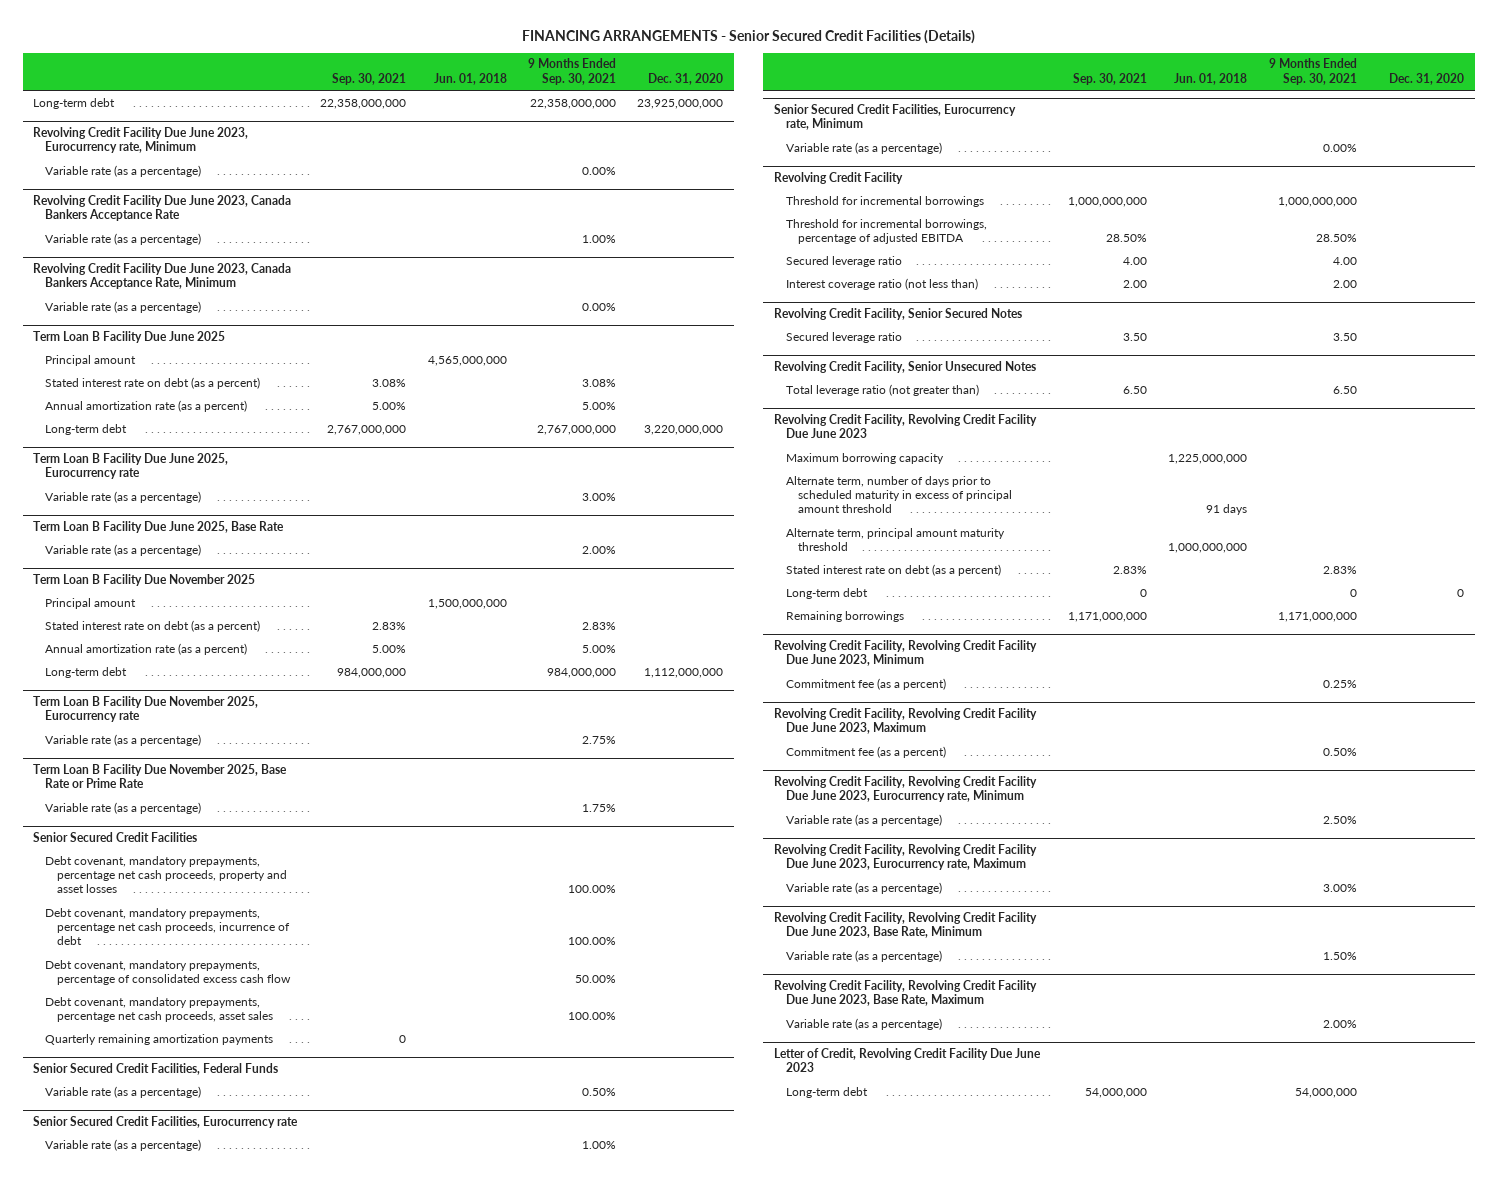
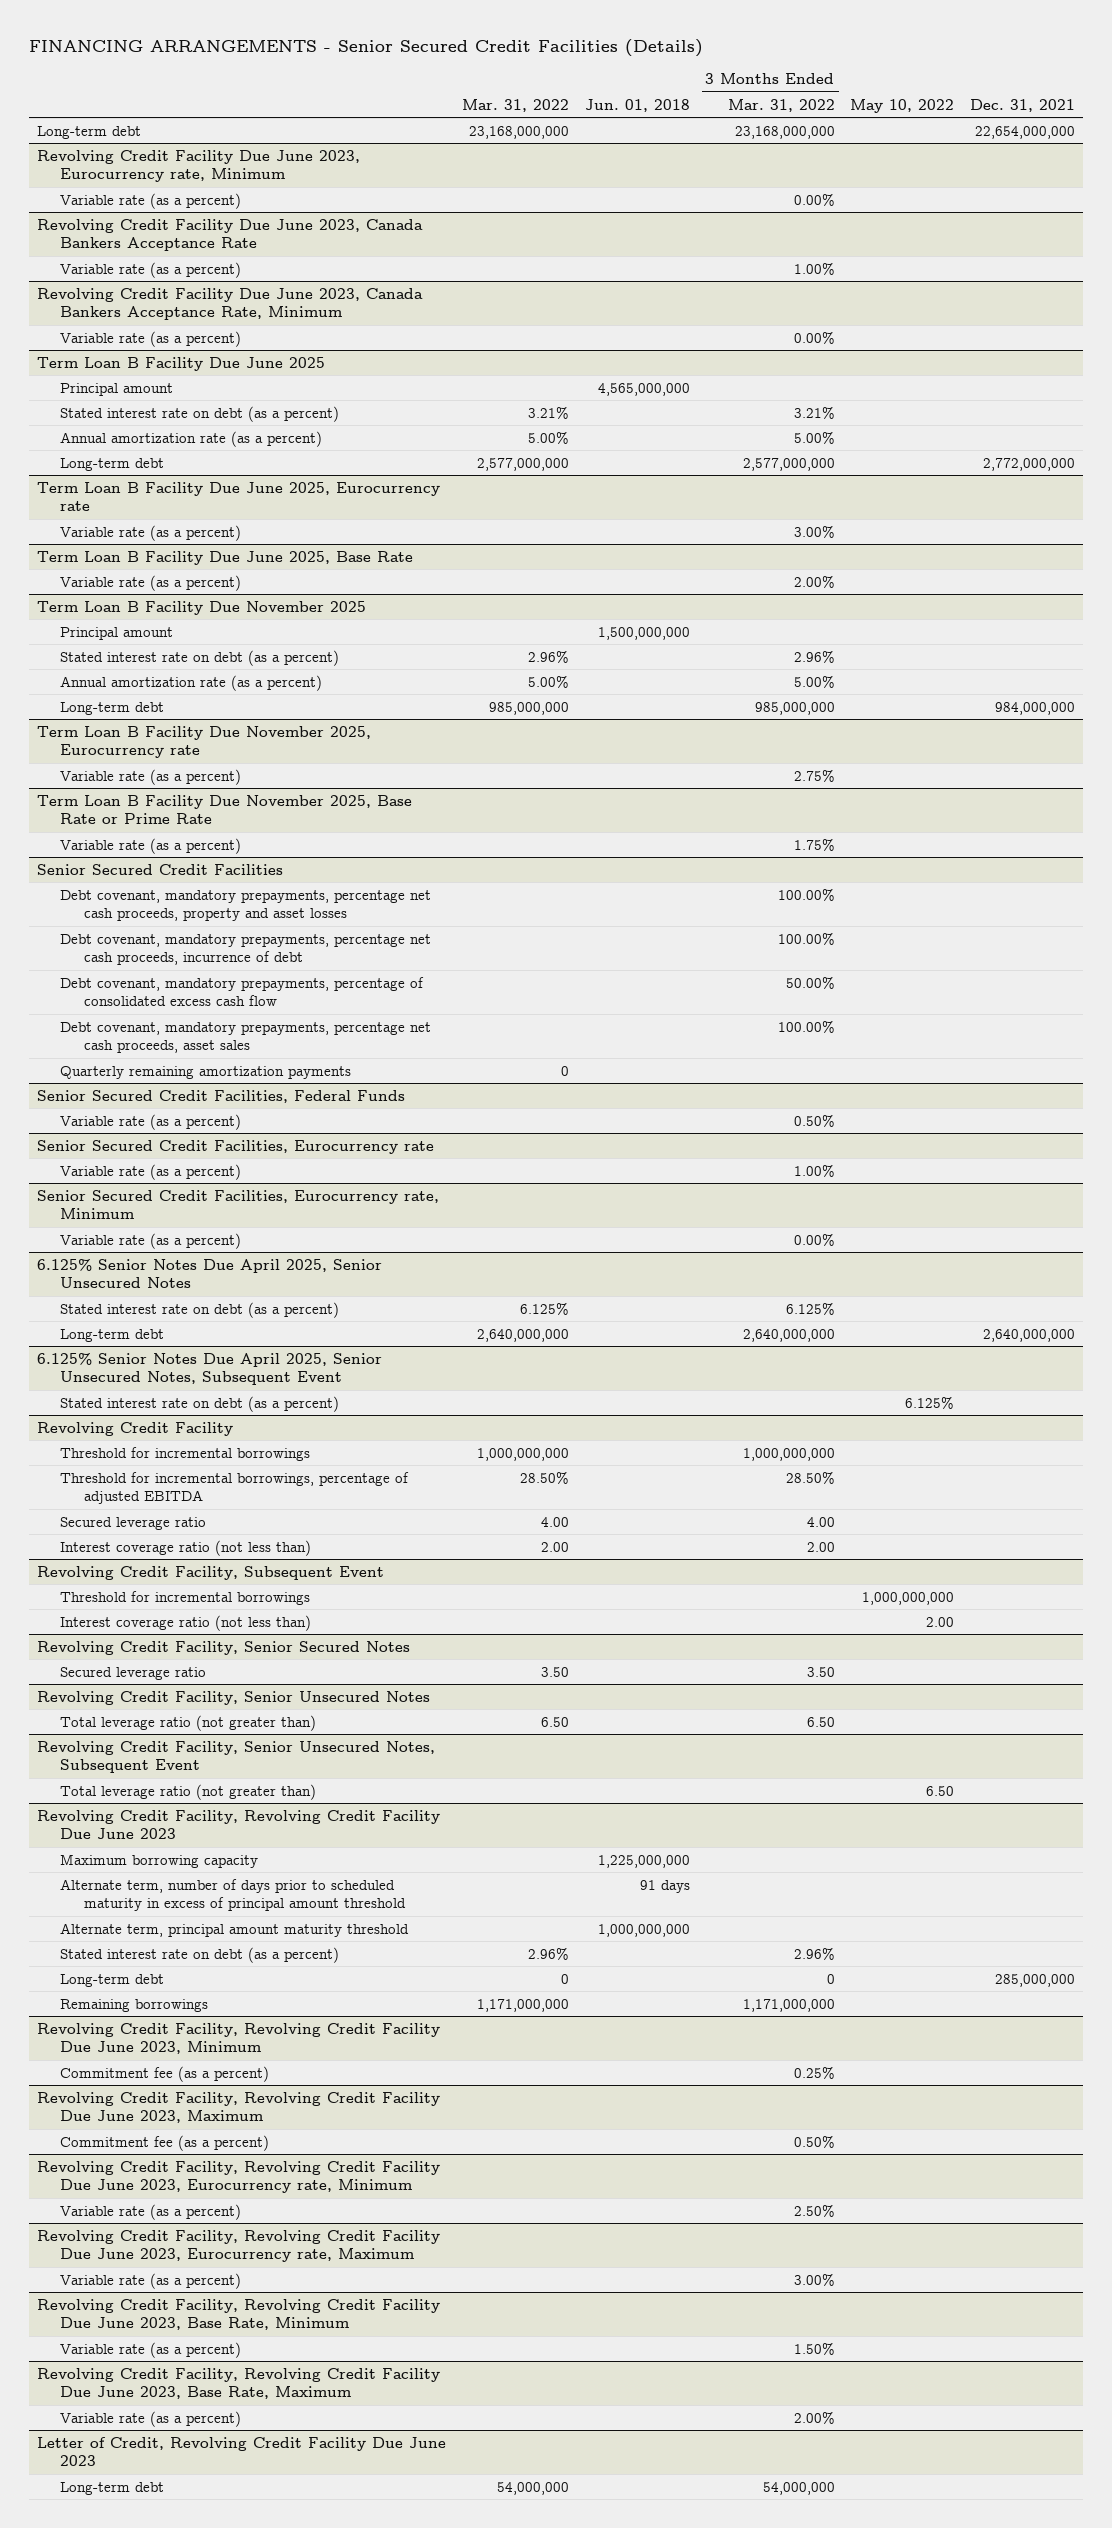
- | Sep. 30, 2021 | Jun. 01, 2018 | 9 Months Ended Sep. 30, 2021 | Dec. 31, 2020
+ | Mar. 31, 2022 | Jun. 01, 2018 | 3 Months Ended Mar. 31, 2022 | May 10, 2022 | Dec. 31, 2021
@ Revolving Credit Facility Due June 2023, Eurocurrency rate, Minimum
- Variable rate (as a percentage) | | | 0.00% |
+ Variable rate (as a percent) | | | 0.00% | |
@ Revolving Credit Facility Due June 2023, Canada Bankers Acceptance Rate
- Variable rate (as a percentage) | | | 1.00% |
+ Variable rate (as a percent) | | | 1.00% | |
@ Revolving Credit Facility Due June 2023, Canada Bankers Acceptance Rate, Minimum
- Variable rate (as a percentage) | | | 0.00% |
+ Variable rate (as a percent) | | | 0.00% | |
@ Term Loan B Facility Due June 2025, Eurocurrency rate
- Variable rate (as a percentage) | | | 3.00% |
+ Variable rate (as a percent) | | | 3.00% | |
@ Term Loan B Facility Due June 2025, Base Rate
- Variable rate (as a percentage) | | | 2.00% |
+ Variable rate (as a percent) | | | 2.00% | |
@ Term Loan B Facility Due November 2025, Eurocurrency rate
- Variable rate (as a percentage) | | | 2.75% |
+ Variable rate (as a percent) | | | 2.75% | |
@ Term Loan B Facility Due November 2025, Base Rate or Prime Rate
- Variable rate (as a percentage) | | | 1.75% |
+ Variable rate (as a percent) | | | 1.75% | |
@ Senior Secured Credit Facilities, Federal Funds
- Variable rate (as a percentage) | | | 0.50% |
+ Variable rate (as a percent) | | | 0.50% | |
@ Senior Secured Credit Facilities, Eurocurrency rate
- Variable rate (as a percentage) | | | 1.00% |
+ Variable rate (as a percent) | | | 1.00% | |
@ Senior Secured Credit Facilities, Eurocurrency rate, Minimum
- Variable rate (as a percentage) | | | 0.00% |
+ Variable rate (as a percent) | | | 0.00% | |
+ 6.125% Senior Notes Due April 2025, Senior Unsecured Notes
+ Stated interest rate on debt (as a percent) | 6.125% | | 6.125% | |
+ Long-term debt | 2,640,000,000 | | 2,640,000,000 | | 2,640,000,000
+ 6.125% Senior Notes Due April 2025, Senior Unsecured Notes, Subsequent Event
+ Stated interest rate on debt (as a percent) | | | | 6.125% |
+ Revolving Credit Facility, Subsequent Event
+ Threshold for incremental borrowings | | | | 1,000,000,000 |
+ Interest coverage ratio (not less than) | | | | 2.00 |
+ Revolving Credit Facility, Senior Unsecured Notes, Subsequent Event
+ Total leverage ratio (not greater than) | | | | 6.50 |
@ Revolving Credit Facility, Revolving Credit Facility Due June 2023, Eurocurrency rate, Minimum
- Variable rate (as a percentage) | | | 2.50% |
+ Variable rate (as a percent) | | | 2.50% | |
@ Revolving Credit Facility, Revolving Credit Facility Due June 2023, Eurocurrency rate, Maximum
- Variable rate (as a percentage) | | | 3.00% |
+ Variable rate (as a percent) | | | 3.00% | |
@ Revolving Credit Facility, Revolving Credit Facility Due June 2023, Base Rate, Minimum
- Variable rate (as a percentage) | | | 1.50% |
+ Variable rate (as a percent) | | | 1.50% | |
@ Revolving Credit Facility, Revolving Credit Facility Due June 2023, Base Rate, Maximum
- Variable rate (as a percentage) | | | 2.00% |
+ Variable rate (as a percent) | | | 2.00% | |

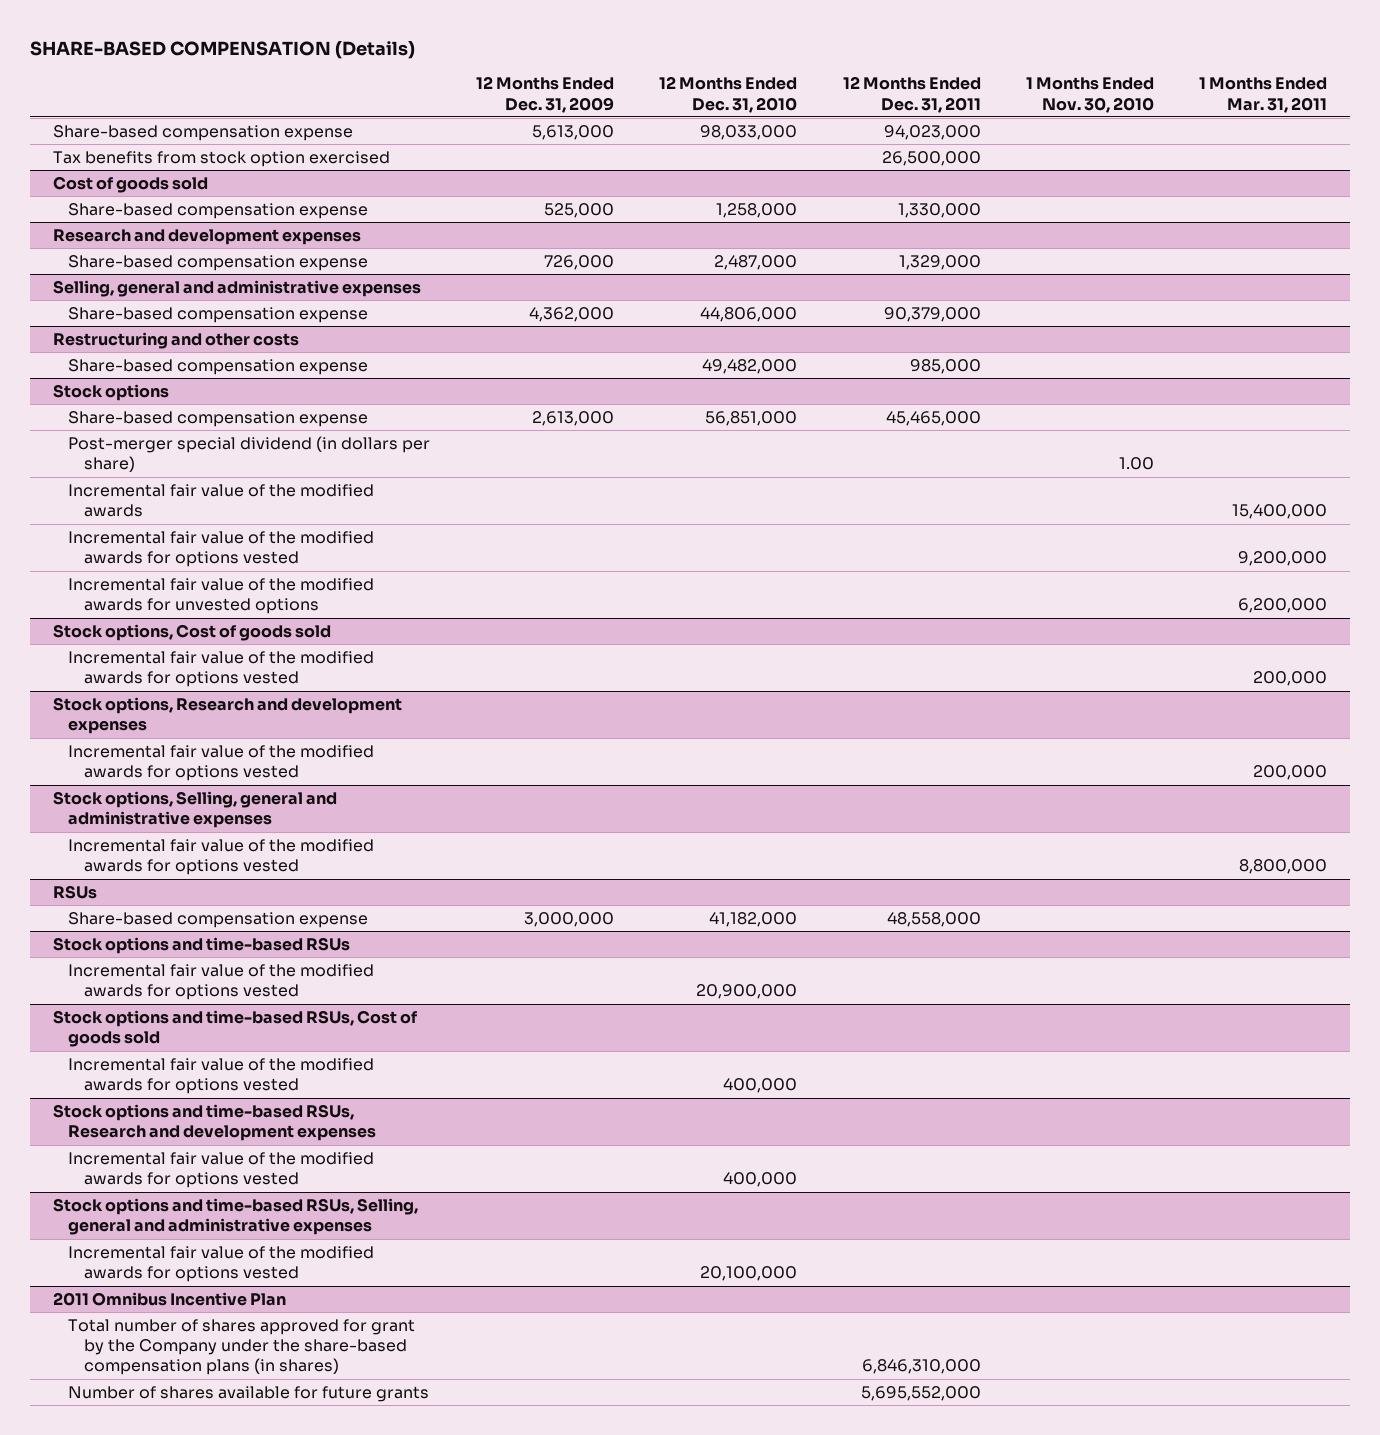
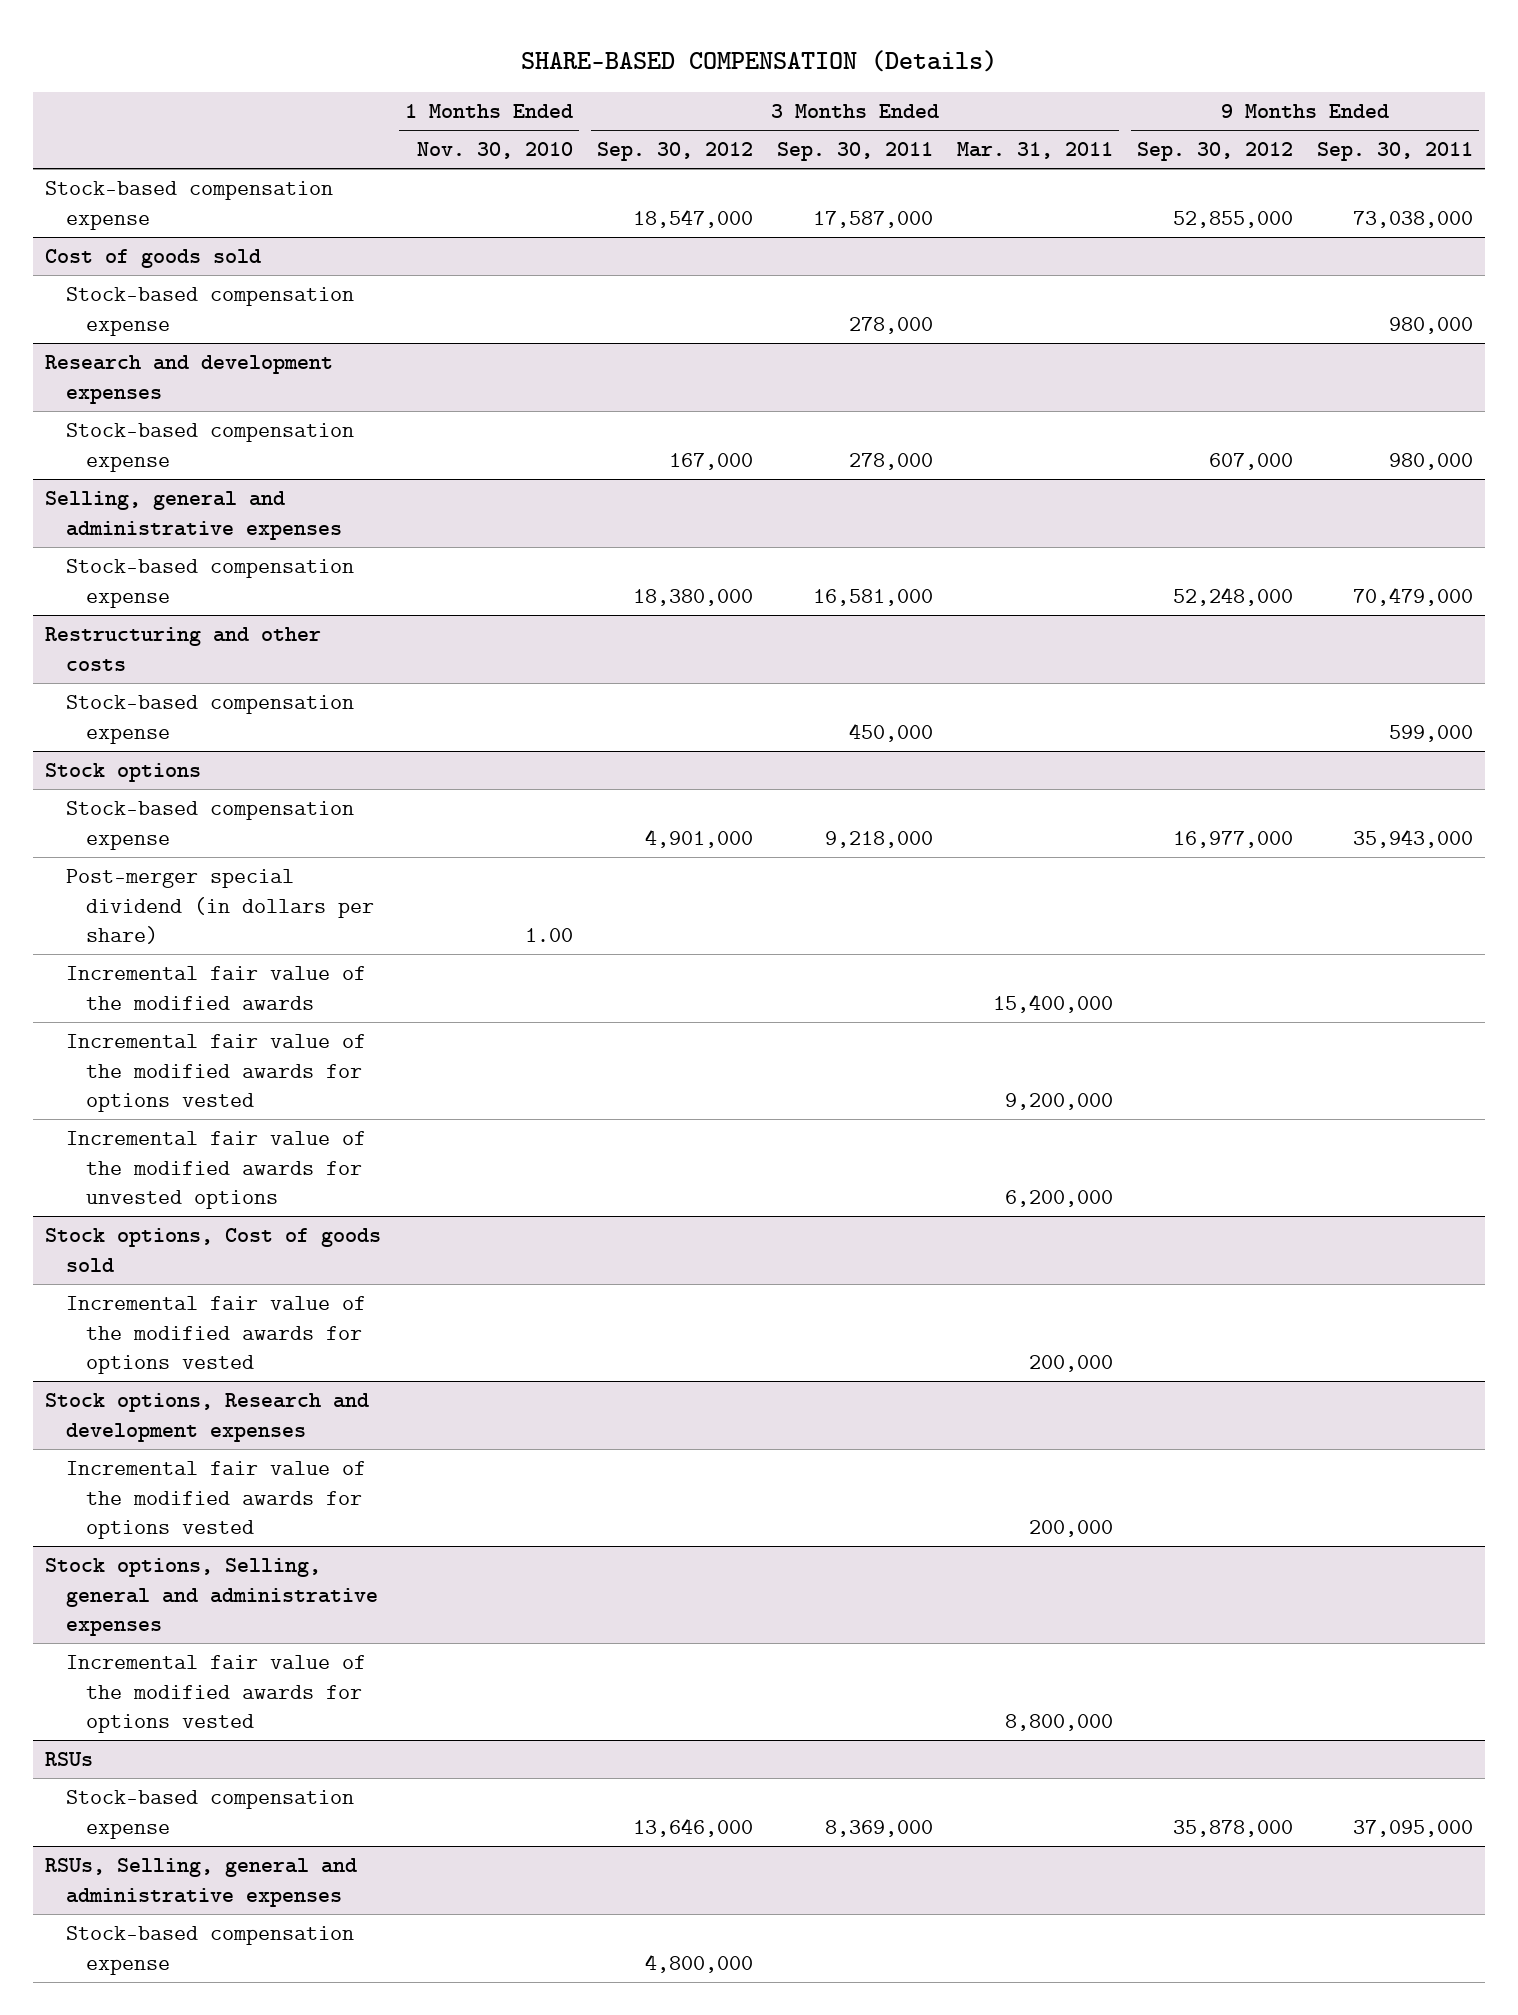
- | 12 Months Ended Dec. 31, 2009 | 12 Months Ended Dec. 31, 2010 | 12 Months Ended Dec. 31, 2011 | 1 Months Ended Nov. 30, 2010 | 1 Months Ended Mar. 31, 2011
+ | 1 Months Ended Nov. 30, 2010 | 3 Months Ended Sep. 30, 2012 | 3 Months Ended Sep. 30, 2011 | 3 Months Ended Mar. 31, 2011 | 9 Months Ended Sep. 30, 2012 | 9 Months Ended Sep. 30, 2011
- Share-based compensation expense | 5,613,000 | 98,033,000 | 94,023,000 | |
- Tax benefits from stock option exercised | | | 26,500,000 | |
+ Stock-based compensation expense | | 18,547,000 | 17,587,000 | | 52,855,000 | 73,038,000
@ Cost of goods sold
- Share-based compensation expense | 525,000 | 1,258,000 | 1,330,000 | |
+ Stock-based compensation expense | | | 278,000 | | | 980,000
@ Research and development expenses
- Share-based compensation expense | 726,000 | 2,487,000 | 1,329,000 | |
+ Stock-based compensation expense | | 167,000 | 278,000 | | 607,000 | 980,000
@ Selling, general and administrative expenses
- Share-based compensation expense | 4,362,000 | 44,806,000 | 90,379,000 | |
+ Stock-based compensation expense | | 18,380,000 | 16,581,000 | | 52,248,000 | 70,479,000
@ Restructuring and other costs
- Share-based compensation expense | | 49,482,000 | 985,000 | |
+ Stock-based compensation expense | | | 450,000 | | | 599,000
@ Stock options
- Share-based compensation expense | 2,613,000 | 56,851,000 | 45,465,000 | |
+ Stock-based compensation expense | | 4,901,000 | 9,218,000 | | 16,977,000 | 35,943,000
@ RSUs
- Share-based compensation expense | 3,000,000 | 41,182,000 | 48,558,000 | |
- Stock options and time-based RSUs
- Incremental fair value of the modified awards for options vested | | 20,900,000 | | |
- Stock options and time-based RSUs, Cost of goods sold
- Incremental fair value of the modified awards for options vested | | 400,000 | | |
- Stock options and time-based RSUs, Research and development expenses
- Incremental fair value of the modified awards for options vested | | 400,000 | | |
- Stock options and time-based RSUs, Selling, general and administrative expenses
- Incremental fair value of the modified awards for options vested | | 20,100,000 | | |
- 2011 Omnibus Incentive Plan
- Total number of shares approved for grant by the Company under the share-based compensation plans (in shares) | | | 6,846,310,000 | |
- Number of shares available for future grants | | | 5,695,552,000 | |
@ RSUs
+ Stock-based compensation expense | | 13,646,000 | 8,369,000 | | 35,878,000 | 37,095,000
+ RSUs, Selling, general and administrative expenses
+ Stock-based compensation expense | | 4,800,000 | | | |

